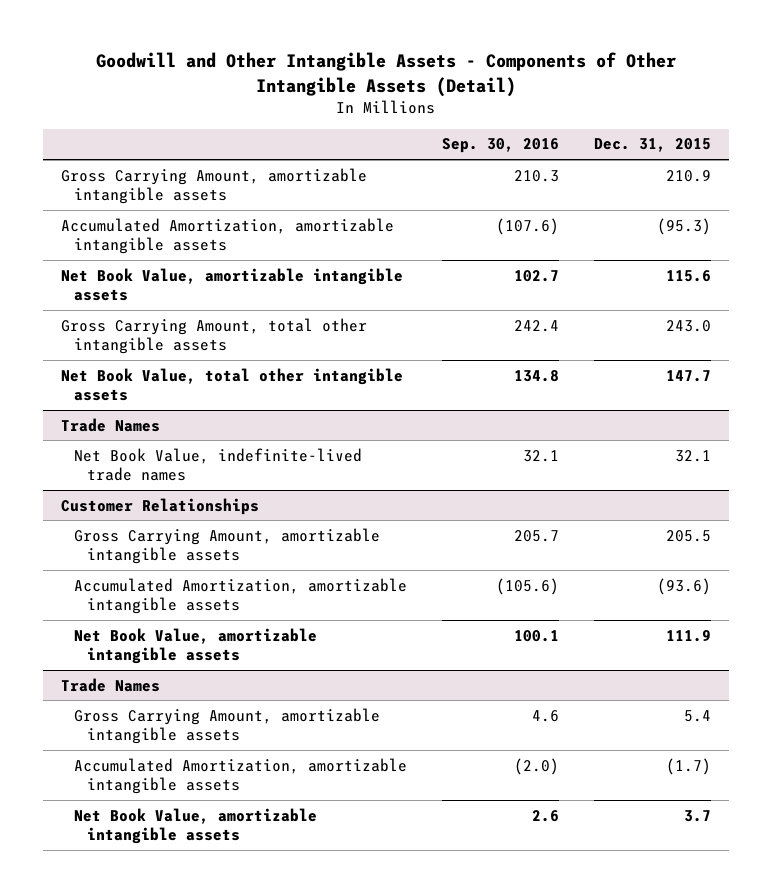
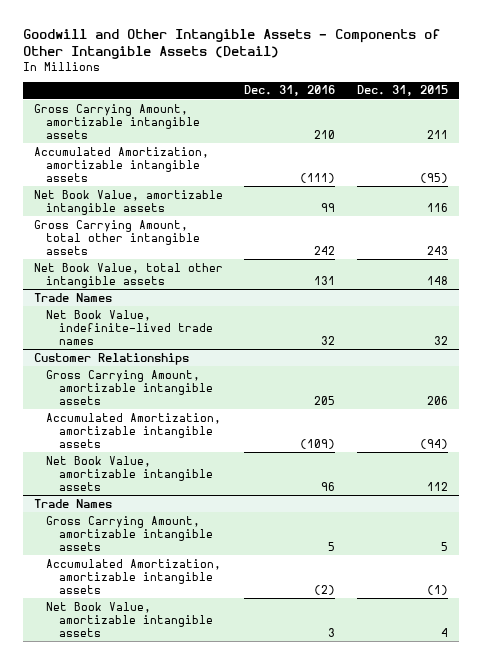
- | Sep. 30, 2016 | Dec. 31, 2015
+ | Dec. 31, 2016 | Dec. 31, 2015
- Gross Carrying Amount, amortizable intangible assets | 210.3 | 210.9
- Accumulated Amortization, amortizable intangible assets | (107.6) | (95.3)
- Net Book Value, amortizable intangible assets | 102.7 | 115.6
- Gross Carrying Amount, total other intangible assets | 242.4 | 243.0
- Net Book Value, total other intangible assets | 134.8 | 147.7
+ Gross Carrying Amount, amortizable intangible assets | 210 | 211
+ Accumulated Amortization, amortizable intangible assets | (111) | (95)
+ Net Book Value, amortizable intangible assets | 99 | 116
+ Gross Carrying Amount, total other intangible assets | 242 | 243
+ Net Book Value, total other intangible assets | 131 | 148
@ Trade Names
- Net Book Value, indefinite-lived trade names | 32.1 | 32.1
+ Net Book Value, indefinite-lived trade names | 32 | 32
@ Customer Relationships
- Gross Carrying Amount, amortizable intangible assets | 205.7 | 205.5
- Accumulated Amortization, amortizable intangible assets | (105.6) | (93.6)
- Net Book Value, amortizable intangible assets | 100.1 | 111.9
+ Gross Carrying Amount, amortizable intangible assets | 205 | 206
+ Accumulated Amortization, amortizable intangible assets | (109) | (94)
+ Net Book Value, amortizable intangible assets | 96 | 112
@ Trade Names
- Gross Carrying Amount, amortizable intangible assets | 4.6 | 5.4
- Accumulated Amortization, amortizable intangible assets | (2.0) | (1.7)
- Net Book Value, amortizable intangible assets | 2.6 | 3.7
+ Gross Carrying Amount, amortizable intangible assets | 5 | 5
+ Accumulated Amortization, amortizable intangible assets | (2) | (1)
+ Net Book Value, amortizable intangible assets | 3 | 4

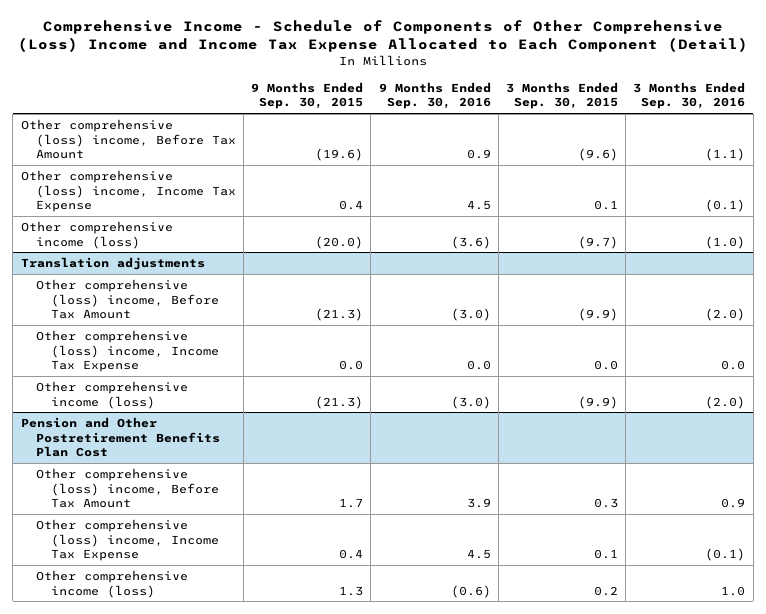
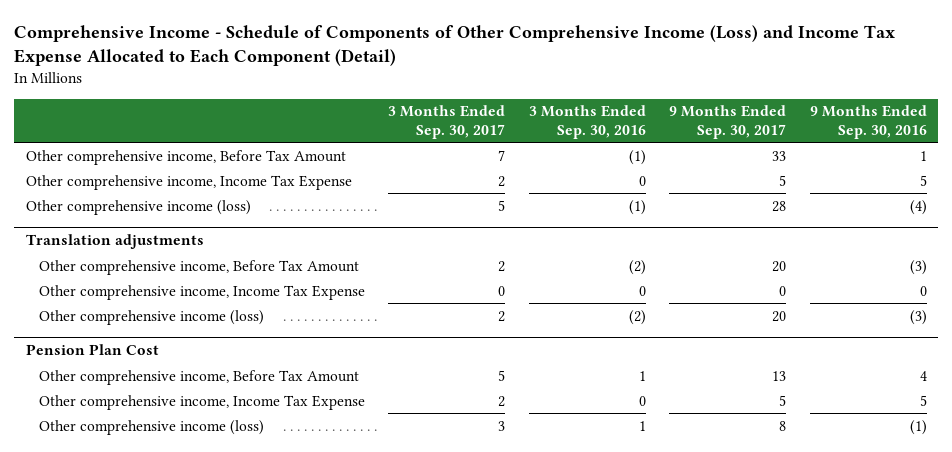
- Comprehensive Income - Schedule of Components of Other Comprehensive (Loss) Income and Income Tax Expense Allocated to Each Component (Detail)
+ Comprehensive Income - Schedule of Components of Other Comprehensive Income (Loss) and Income Tax Expense Allocated to Each Component (Detail)
- | 9 Months Ended Sep. 30, 2015 | 9 Months Ended Sep. 30, 2016 | 3 Months Ended Sep. 30, 2015 | 3 Months Ended Sep. 30, 2016
+ | 3 Months Ended Sep. 30, 2017 | 3 Months Ended Sep. 30, 2016 | 9 Months Ended Sep. 30, 2017 | 9 Months Ended Sep. 30, 2016
- Other comprehensive (loss) income, Before Tax Amount | (19.6) | 0.9 | (9.6) | (1.1)
- Other comprehensive (loss) income, Income Tax Expense | 0.4 | 4.5 | 0.1 | (0.1)
- Other comprehensive income (loss) | (20.0) | (3.6) | (9.7) | (1.0)
+ Other comprehensive income, Before Tax Amount | 7 | (1) | 33 | 1
+ Other comprehensive income, Income Tax Expense | 2 | 0 | 5 | 5
+ Other comprehensive income (loss) | 5 | (1) | 28 | (4)
@ Translation adjustments
- Other comprehensive (loss) income, Before Tax Amount | (21.3) | (3.0) | (9.9) | (2.0)
- Other comprehensive (loss) income, Income Tax Expense | 0.0 | 0.0 | 0.0 | 0.0
- Other comprehensive income (loss) | (21.3) | (3.0) | (9.9) | (2.0)
- Pension and Other Postretirement Benefits Plan Cost
- Other comprehensive (loss) income, Before Tax Amount | 1.7 | 3.9 | 0.3 | 0.9
- Other comprehensive (loss) income, Income Tax Expense | 0.4 | 4.5 | 0.1 | (0.1)
- Other comprehensive income (loss) | 1.3 | (0.6) | 0.2 | 1.0
@ Translation adjustments
+ Other comprehensive income, Before Tax Amount | 2 | (2) | 20 | (3)
+ Other comprehensive income, Income Tax Expense | 0 | 0 | 0 | 0
+ Other comprehensive income (loss) | 2 | (2) | 20 | (3)
+ Pension Plan Cost
+ Other comprehensive income, Before Tax Amount | 5 | 1 | 13 | 4
+ Other comprehensive income, Income Tax Expense | 2 | 0 | 5 | 5
+ Other comprehensive income (loss) | 3 | 1 | 8 | (1)

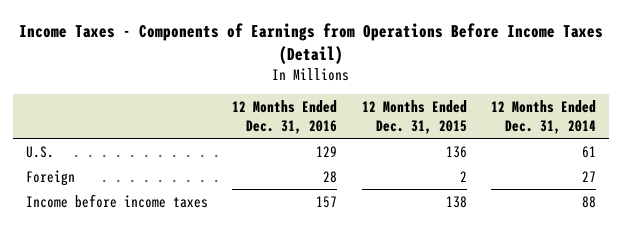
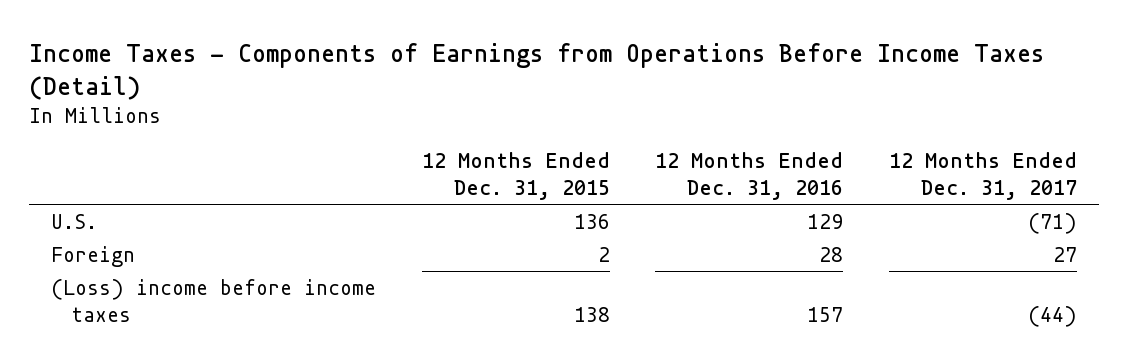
- | 12 Months Ended Dec. 31, 2016 | 12 Months Ended Dec. 31, 2015 | 12 Months Ended Dec. 31, 2014
+ | 12 Months Ended Dec. 31, 2015 | 12 Months Ended Dec. 31, 2016 | 12 Months Ended Dec. 31, 2017
- Income before income taxes | 157 | 138 | 88
+ (Loss) income before income taxes | 138 | 157 | (44)

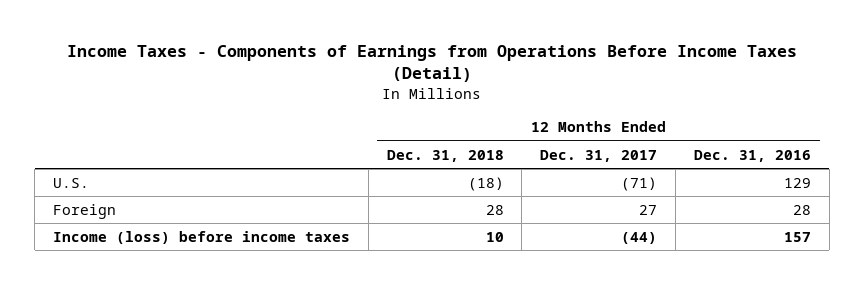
- | 12 Months Ended Dec. 31, 2015 | 12 Months Ended Dec. 31, 2016 | 12 Months Ended Dec. 31, 2017
+ | 12 Months Ended Dec. 31, 2018 | 12 Months Ended Dec. 31, 2017 | 12 Months Ended Dec. 31, 2016
- (Loss) income before income taxes | 138 | 157 | (44)
+ Income (loss) before income taxes | 10 | (44) | 157

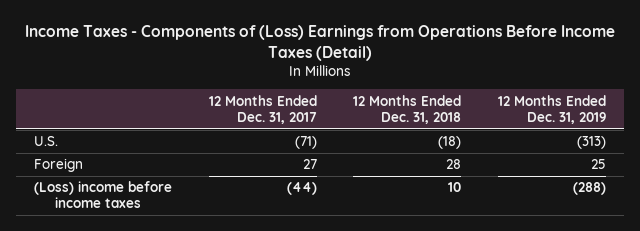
- Income Taxes - Components of Earnings from Operations Before Income Taxes (Detail)
+ Income Taxes - Components of (Loss) Earnings from Operations Before Income Taxes (Detail)
- | 12 Months Ended Dec. 31, 2018 | 12 Months Ended Dec. 31, 2017 | 12 Months Ended Dec. 31, 2016
+ | 12 Months Ended Dec. 31, 2017 | 12 Months Ended Dec. 31, 2018 | 12 Months Ended Dec. 31, 2019
- Income (loss) before income taxes | 10 | (44) | 157
+ (Loss) income before income taxes | (44) | 10 | (288)

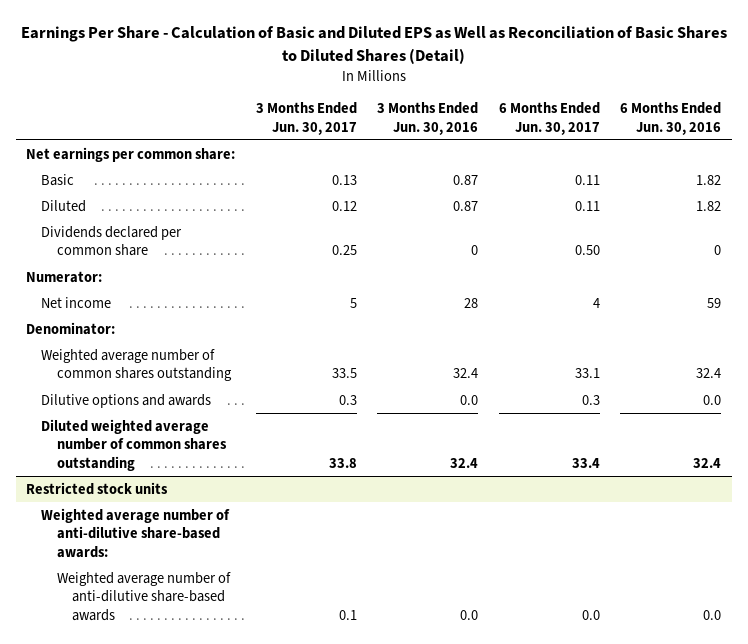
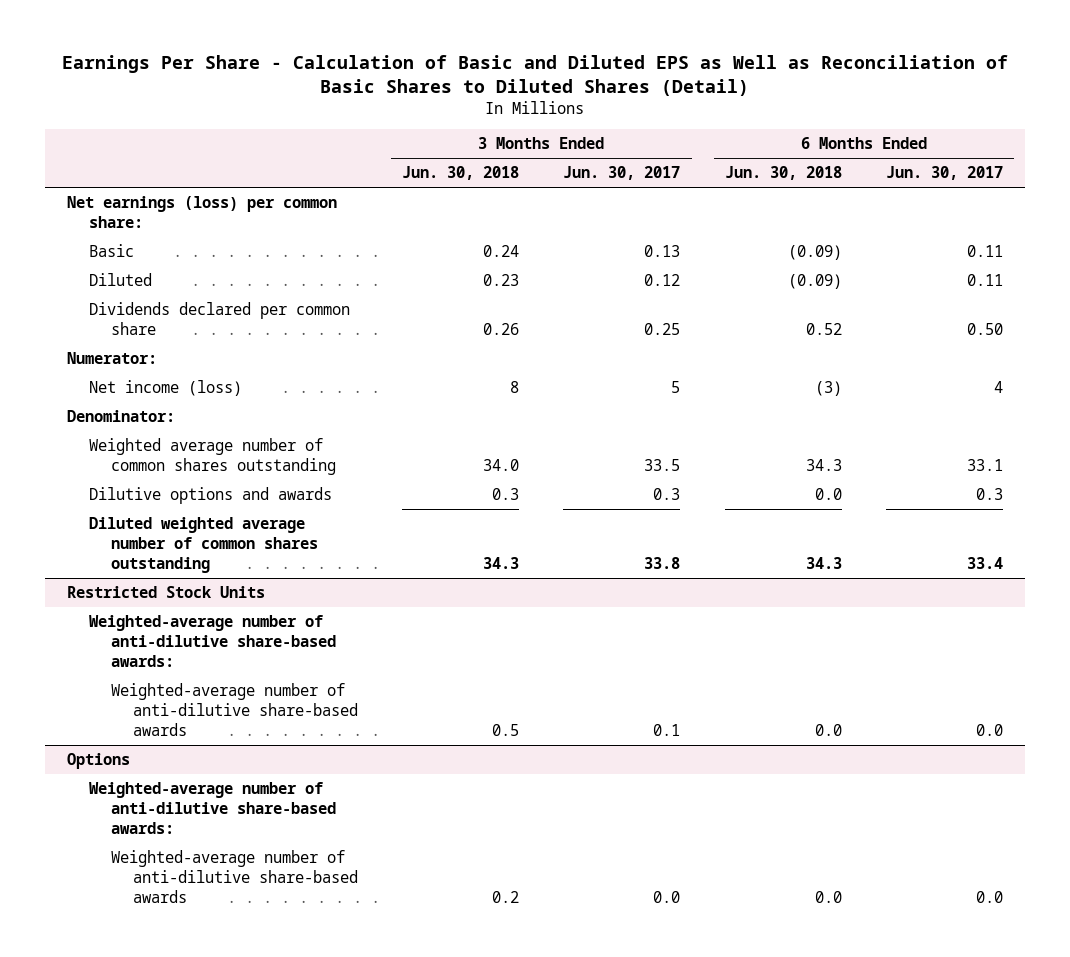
- | 3 Months Ended Jun. 30, 2017 | 3 Months Ended Jun. 30, 2016 | 6 Months Ended Jun. 30, 2017 | 6 Months Ended Jun. 30, 2016
+ | 3 Months Ended Jun. 30, 2018 | 3 Months Ended Jun. 30, 2017 | 6 Months Ended Jun. 30, 2018 | 6 Months Ended Jun. 30, 2017
- Net earnings per common share:
+ Net earnings (loss) per common share:
- Net income | 5 | 28 | 4 | 59
+ Net income (loss) | 8 | 5 | (3) | 4
- Restricted stock units
- Weighted average number of anti-dilutive share-based awards:
- Weighted average number of anti-dilutive share-based awards | 0.1 | 0.0 | 0.0 | 0.0
+ Restricted Stock Units
+ Weighted-average number of anti-dilutive share-based awards:
+ Weighted-average number of anti-dilutive share-based awards | 0.5 | 0.1 | 0.0 | 0.0
+ Options
+ Weighted-average number of anti-dilutive share-based awards:
+ Weighted-average number of anti-dilutive share-based awards | 0.2 | 0.0 | 0.0 | 0.0

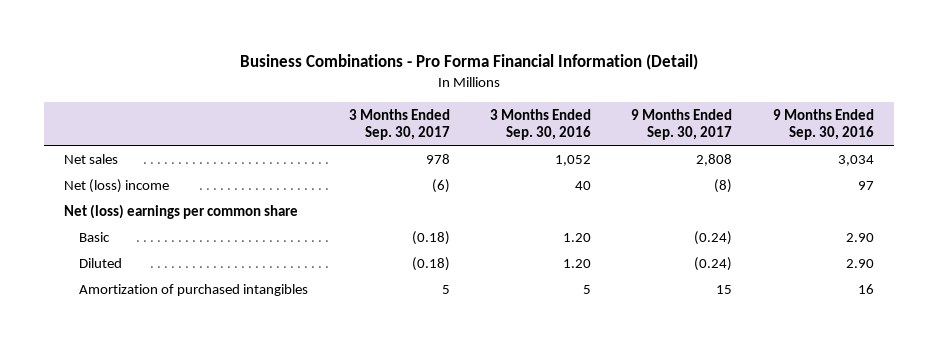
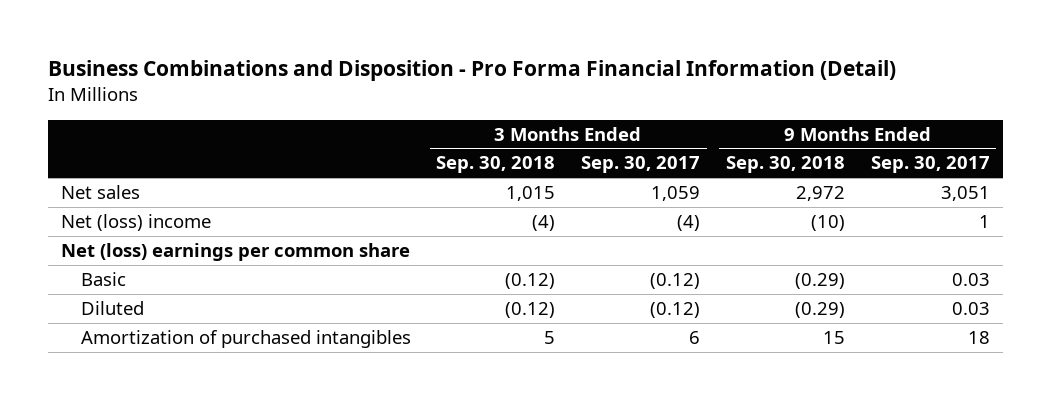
- Business Combinations - Pro Forma Financial Information (Detail)
+ Business Combinations and Disposition - Pro Forma Financial Information (Detail)
- | 3 Months Ended Sep. 30, 2017 | 3 Months Ended Sep. 30, 2016 | 9 Months Ended Sep. 30, 2017 | 9 Months Ended Sep. 30, 2016
+ | 3 Months Ended Sep. 30, 2018 | 3 Months Ended Sep. 30, 2017 | 9 Months Ended Sep. 30, 2018 | 9 Months Ended Sep. 30, 2017
- Net sales | 978 | 1,052 | 2,808 | 3,034
- Net (loss) income | (6) | 40 | (8) | 97
+ Net sales | 1,015 | 1,059 | 2,972 | 3,051
+ Net (loss) income | (4) | (4) | (10) | 1
- Basic | (0.18) | 1.20 | (0.24) | 2.90
- Diluted | (0.18) | 1.20 | (0.24) | 2.90
- Amortization of purchased intangibles | 5 | 5 | 15 | 16
+ Basic | (0.12) | (0.12) | (0.29) | 0.03
+ Diluted | (0.12) | (0.12) | (0.29) | 0.03
+ Amortization of purchased intangibles | 5 | 6 | 15 | 18

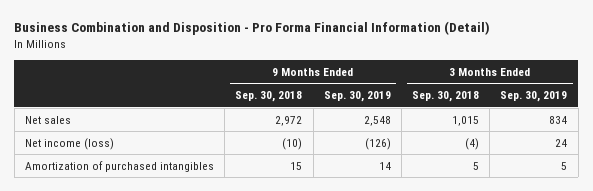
- Business Combinations and Disposition - Pro Forma Financial Information (Detail)
+ Business Combination and Disposition - Pro Forma Financial Information (Detail)
- | 3 Months Ended Sep. 30, 2018 | 3 Months Ended Sep. 30, 2017 | 9 Months Ended Sep. 30, 2018 | 9 Months Ended Sep. 30, 2017
+ | 9 Months Ended Sep. 30, 2018 | 9 Months Ended Sep. 30, 2019 | 3 Months Ended Sep. 30, 2018 | 3 Months Ended Sep. 30, 2019
- Net (loss) income | (4) | (4) | (10) | 1
- Net (loss) earnings per common share
- Basic | (0.12) | (0.12) | (0.29) | 0.03
- Diluted | (0.12) | (0.12) | (0.29) | 0.03
+ Net income (loss) | (10) | (126) | (4) | 24

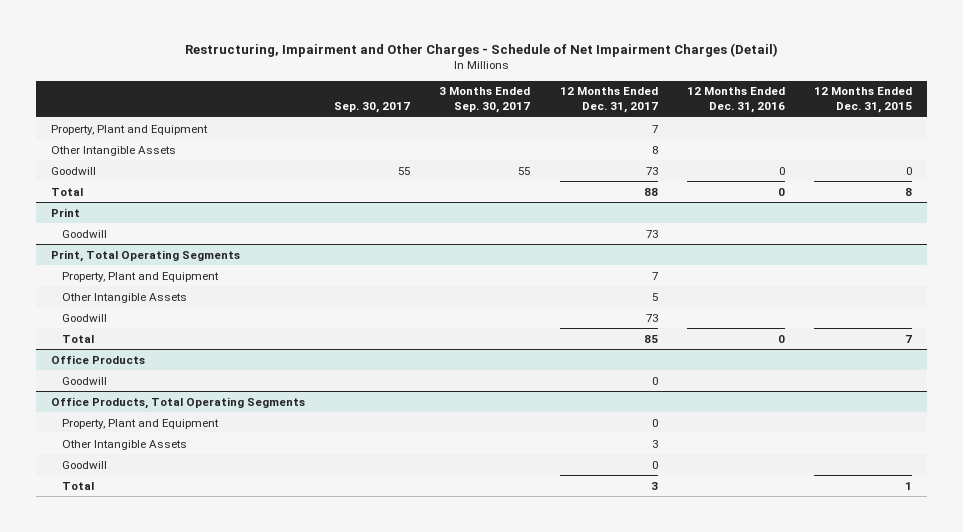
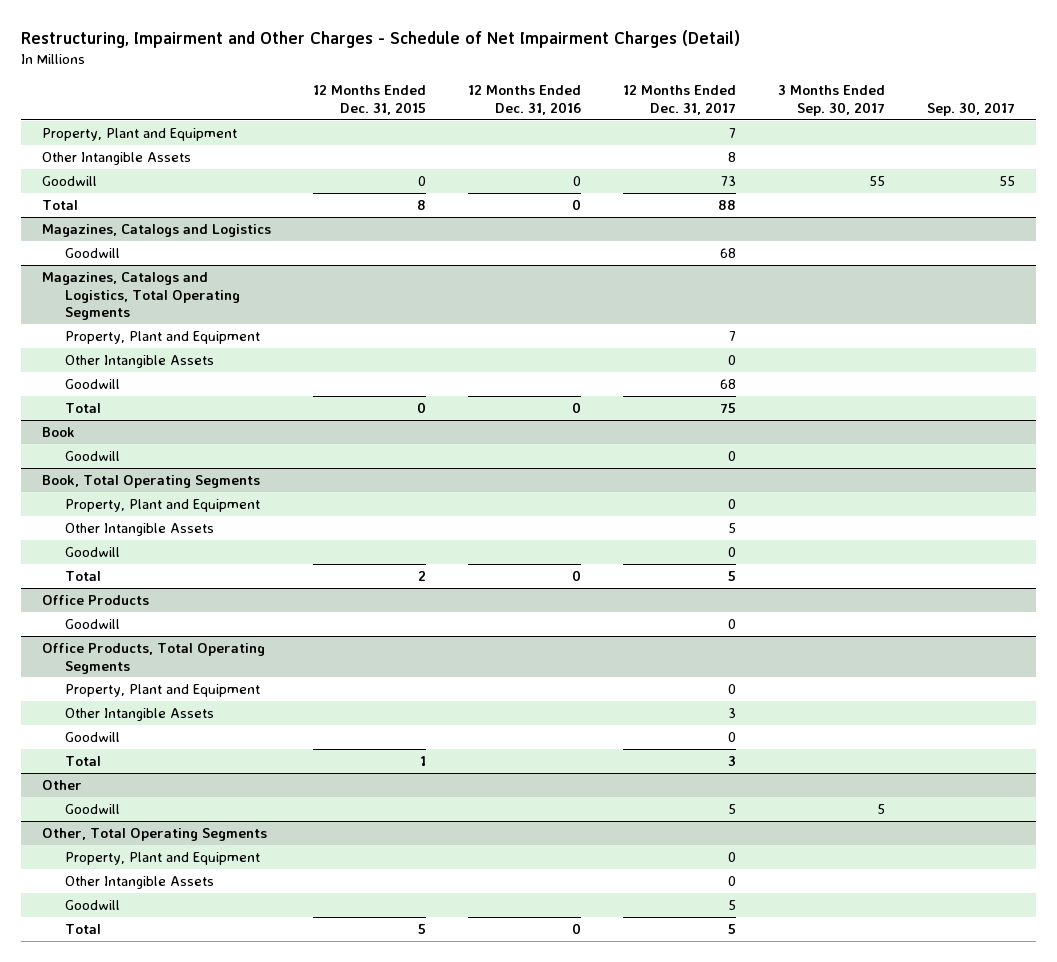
- | Sep. 30, 2017 | 3 Months Ended Sep. 30, 2017 | 12 Months Ended Dec. 31, 2017 | 12 Months Ended Dec. 31, 2016 | 12 Months Ended Dec. 31, 2015
+ | 12 Months Ended Dec. 31, 2015 | 12 Months Ended Dec. 31, 2016 | 12 Months Ended Dec. 31, 2017 | 3 Months Ended Sep. 30, 2017 | Sep. 30, 2017
- Print
- Goodwill | | | 73 | |
- Print, Total Operating Segments
+ Magazines, Catalogs and Logistics
+ Goodwill | | | 68 | |
+ Magazines, Catalogs and Logistics, Total Operating Segments
+ Other Intangible Assets | | | 0 | |
+ Goodwill | | | 68 | |
+ Total | 0 | 0 | 75 | |
+ Book
+ Goodwill | | | 0 | |
+ Book, Total Operating Segments
+ Property, Plant and Equipment | | | 0 | |
- Goodwill | | | 73 | |
- Total | | | 85 | 0 | 7
+ Goodwill | | | 0 | |
+ Total | 2 | 0 | 5 | |
+ Other
+ Goodwill | | | 5 | 5 |
+ Other, Total Operating Segments
+ Property, Plant and Equipment | | | 0 | |
+ Other Intangible Assets | | | 0 | |
+ Goodwill | | | 5 | |
+ Total | 5 | 0 | 5 | |

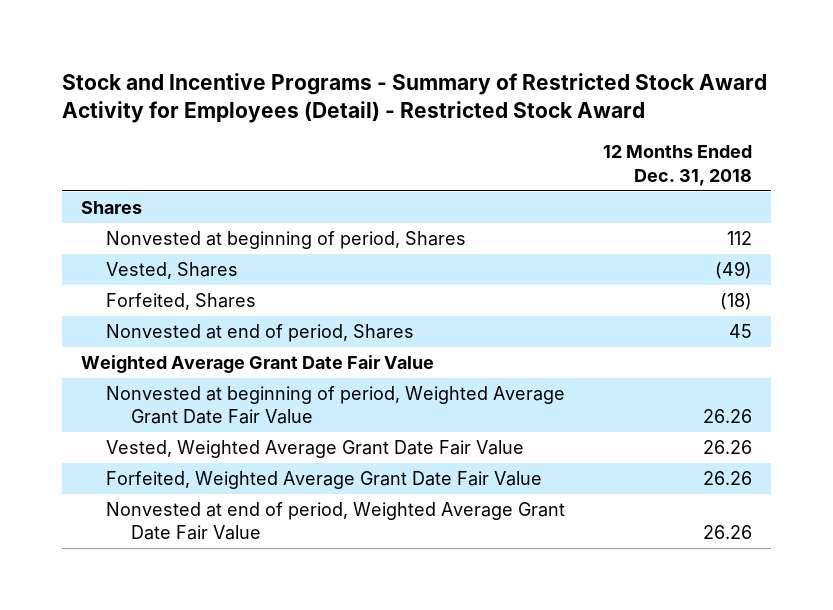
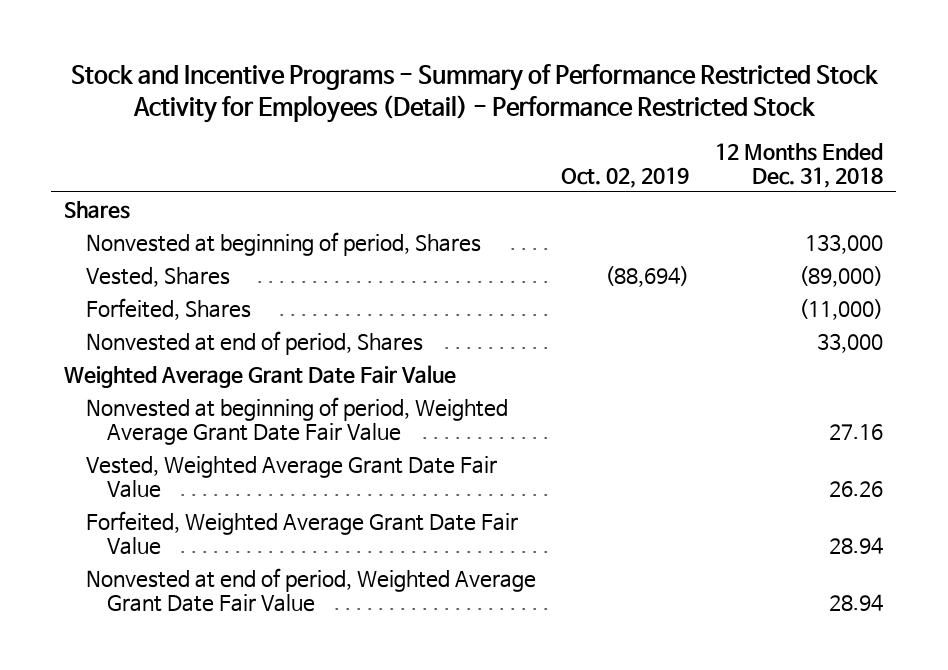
- Stock and Incentive Programs - Summary of Restricted Stock Award Activity for Employees (Detail) - Restricted Stock Award
+ Stock and Incentive Programs - Summary of Performance Restricted Stock Activity for Employees (Detail) - Performance Restricted Stock
- | 12 Months Ended Dec. 31, 2018
+ | Oct. 02, 2019 | 12 Months Ended Dec. 31, 2018
- Nonvested at beginning of period, Shares | 112
- Vested, Shares | (49)
- Forfeited, Shares | (18)
- Nonvested at end of period, Shares | 45
+ Nonvested at beginning of period, Shares | | 133,000
+ Vested, Shares | (88,694) | (89,000)
+ Forfeited, Shares | | (11,000)
+ Nonvested at end of period, Shares | | 33,000
- Nonvested at beginning of period, Weighted Average Grant Date Fair Value | 26.26
+ Nonvested at beginning of period, Weighted Average Grant Date Fair Value | | 27.16
- Forfeited, Weighted Average Grant Date Fair Value | 26.26
- Nonvested at end of period, Weighted Average Grant Date Fair Value | 26.26
+ Forfeited, Weighted Average Grant Date Fair Value | | 28.94
+ Nonvested at end of period, Weighted Average Grant Date Fair Value | | 28.94

